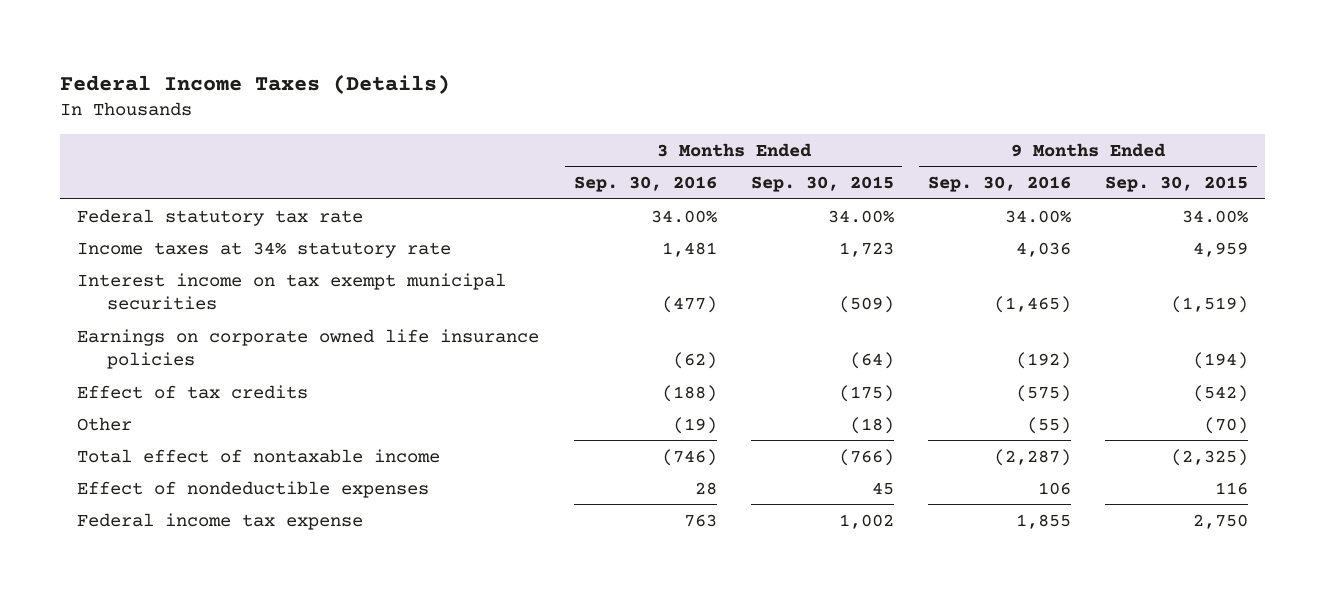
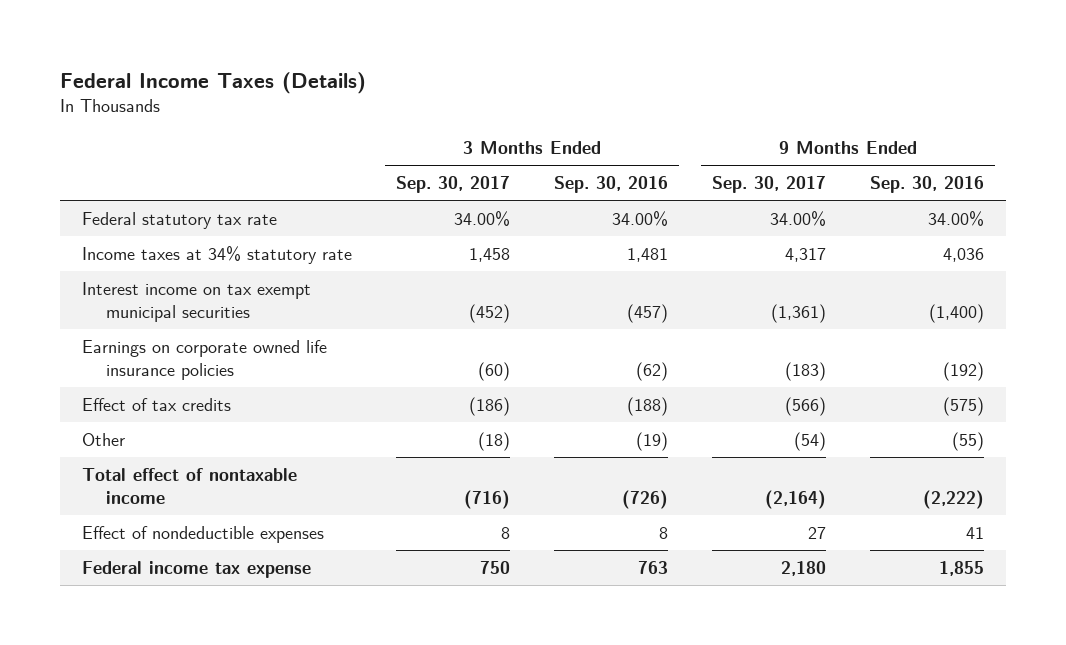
- | 3 Months Ended Sep. 30, 2016 | 3 Months Ended Sep. 30, 2015 | 9 Months Ended Sep. 30, 2016 | 9 Months Ended Sep. 30, 2015
+ | 3 Months Ended Sep. 30, 2017 | 3 Months Ended Sep. 30, 2016 | 9 Months Ended Sep. 30, 2017 | 9 Months Ended Sep. 30, 2016
- Interest income on tax exempt municipal securities | (477) | (509) | (1,465) | (1,519)
+ Interest income on tax exempt municipal securities | (452) | (457) | (1,361) | (1,400)
- Total effect of nontaxable income | (746) | (766) | (2,287) | (2,325)
- Effect of nondeductible expenses | 28 | 45 | 106 | 116
+ Total effect of nontaxable income | (716) | (726) | (2,164) | (2,222)
+ Effect of nondeductible expenses | 8 | 8 | 27 | 41

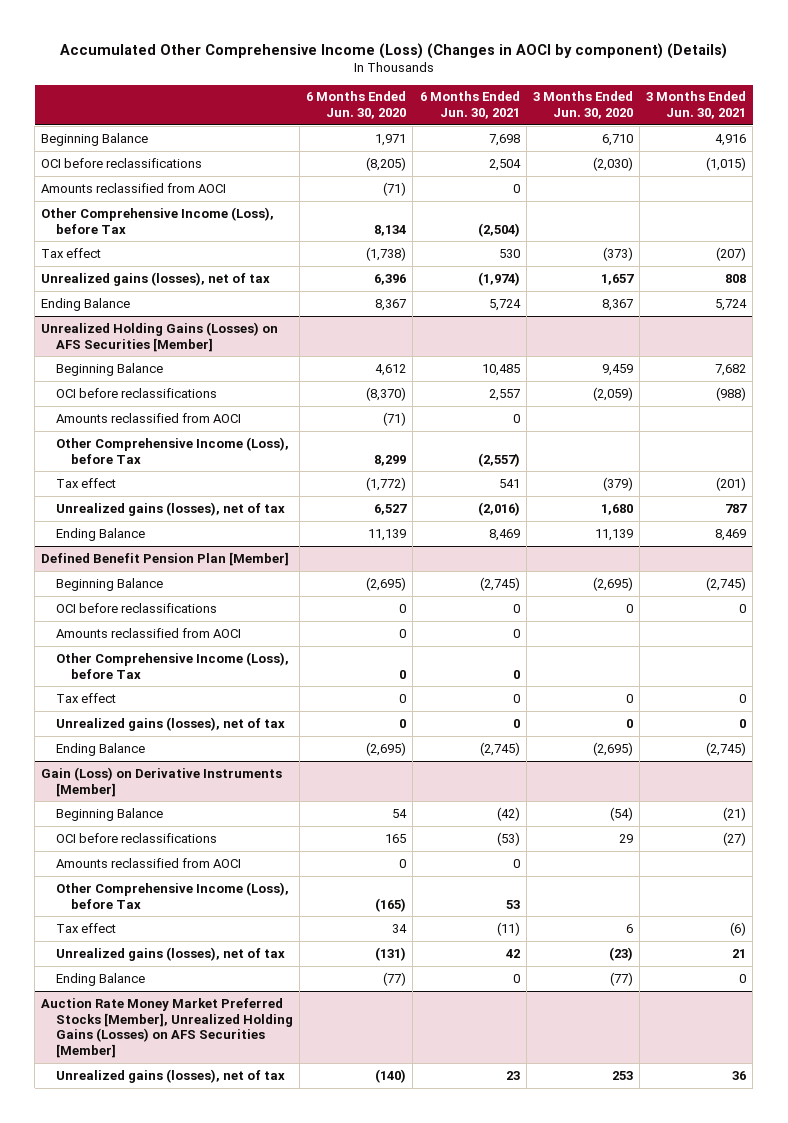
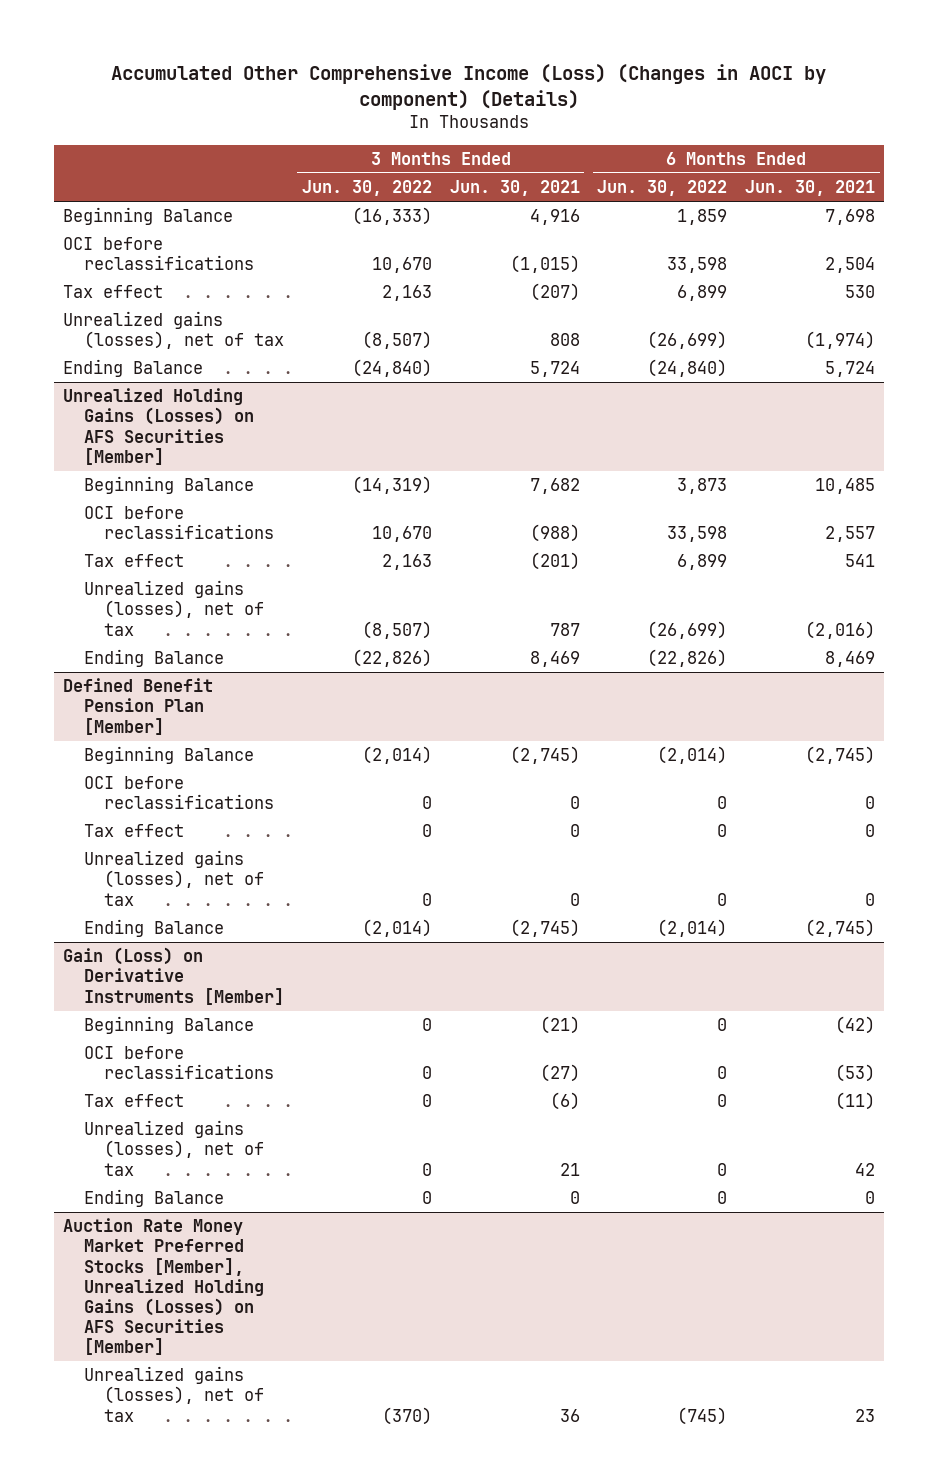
- | 6 Months Ended Jun. 30, 2020 | 6 Months Ended Jun. 30, 2021 | 3 Months Ended Jun. 30, 2020 | 3 Months Ended Jun. 30, 2021
+ | 3 Months Ended Jun. 30, 2022 | 3 Months Ended Jun. 30, 2021 | 6 Months Ended Jun. 30, 2022 | 6 Months Ended Jun. 30, 2021
- Amounts reclassified from AOCI | (71) | 0 | |
- Other Comprehensive Income (Loss), before Tax | 8,134 | (2,504) | |
@ Unrealized Holding Gains (Losses) on AFS Securities [Member]
- Amounts reclassified from AOCI | (71) | 0 | |
- Other Comprehensive Income (Loss), before Tax | 8,299 | (2,557) | |
@ Defined Benefit Pension Plan [Member]
- Amounts reclassified from AOCI | 0 | 0 | |
- Other Comprehensive Income (Loss), before Tax | 0 | 0 | |
@ Gain (Loss) on Derivative Instruments [Member]
- Amounts reclassified from AOCI | 0 | 0 | |
- Other Comprehensive Income (Loss), before Tax | (165) | 53 | |

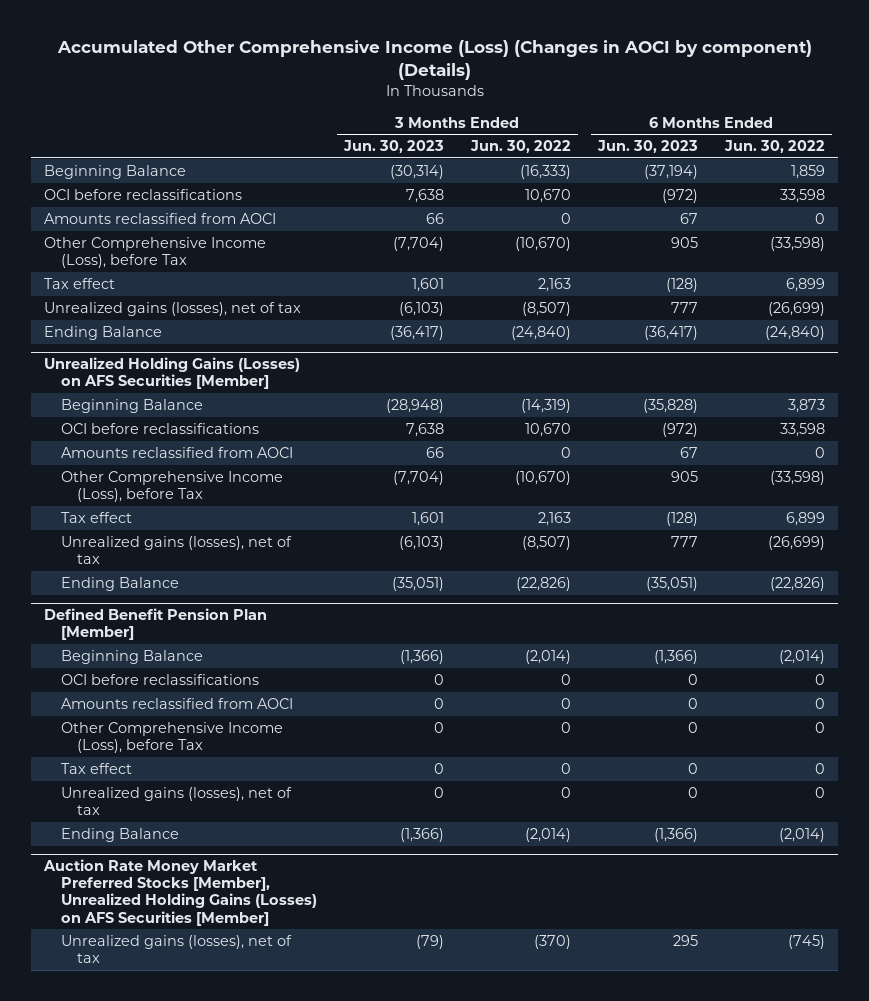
- | 3 Months Ended Jun. 30, 2022 | 3 Months Ended Jun. 30, 2021 | 6 Months Ended Jun. 30, 2022 | 6 Months Ended Jun. 30, 2021
+ | 3 Months Ended Jun. 30, 2023 | 3 Months Ended Jun. 30, 2022 | 6 Months Ended Jun. 30, 2023 | 6 Months Ended Jun. 30, 2022
+ Amounts reclassified from AOCI | 66 | 0 | 67 | 0
+ Other Comprehensive Income (Loss), before Tax | (7,704) | (10,670) | 905 | (33,598)
@ Unrealized Holding Gains (Losses) on AFS Securities [Member]
+ Amounts reclassified from AOCI | 66 | 0 | 67 | 0
+ Other Comprehensive Income (Loss), before Tax | (7,704) | (10,670) | 905 | (33,598)
@ Defined Benefit Pension Plan [Member]
+ Amounts reclassified from AOCI | 0 | 0 | 0 | 0
+ Other Comprehensive Income (Loss), before Tax | 0 | 0 | 0 | 0
- Gain (Loss) on Derivative Instruments [Member]
- Beginning Balance | 0 | (21) | 0 | (42)
- OCI before reclassifications | 0 | (27) | 0 | (53)
- Tax effect | 0 | (6) | 0 | (11)
- Unrealized gains (losses), net of tax | 0 | 21 | 0 | 42
- Ending Balance | 0 | 0 | 0 | 0

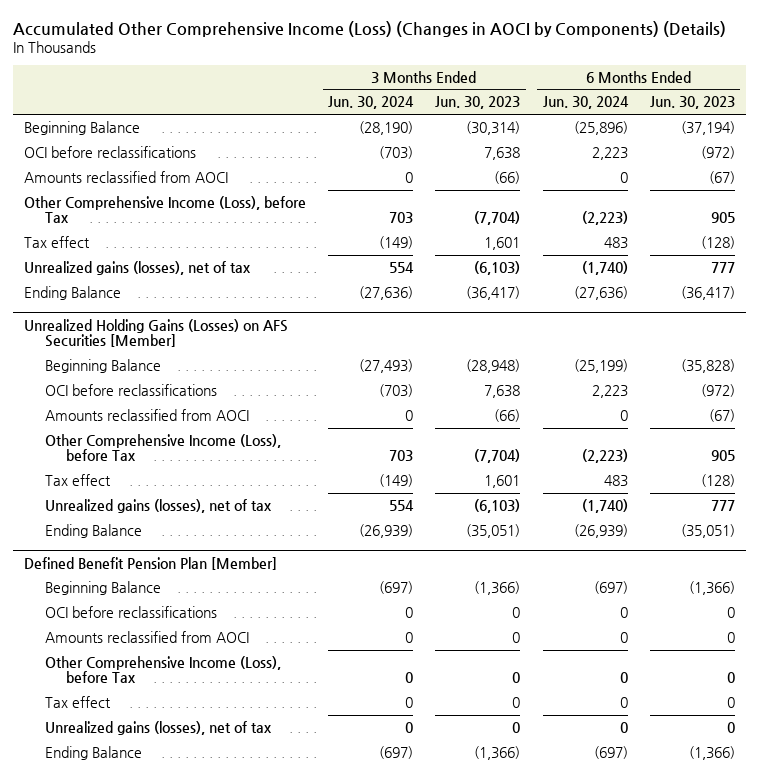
- Accumulated Other Comprehensive Income (Loss) (Changes in AOCI by component) (Details)
+ Accumulated Other Comprehensive Income (Loss) (Changes in AOCI by Components) (Details)
- | 3 Months Ended Jun. 30, 2023 | 3 Months Ended Jun. 30, 2022 | 6 Months Ended Jun. 30, 2023 | 6 Months Ended Jun. 30, 2022
+ | 3 Months Ended Jun. 30, 2024 | 3 Months Ended Jun. 30, 2023 | 6 Months Ended Jun. 30, 2024 | 6 Months Ended Jun. 30, 2023
- Amounts reclassified from AOCI | 66 | 0 | 67 | 0
+ Amounts reclassified from AOCI | 0 | (66) | 0 | (67)
@ Unrealized Holding Gains (Losses) on AFS Securities [Member]
- Amounts reclassified from AOCI | 66 | 0 | 67 | 0
+ Amounts reclassified from AOCI | 0 | (66) | 0 | (67)
- Auction Rate Money Market Preferred Stocks [Member], Unrealized Holding Gains (Losses) on AFS Securities [Member]
- Unrealized gains (losses), net of tax | (79) | (370) | 295 | (745)

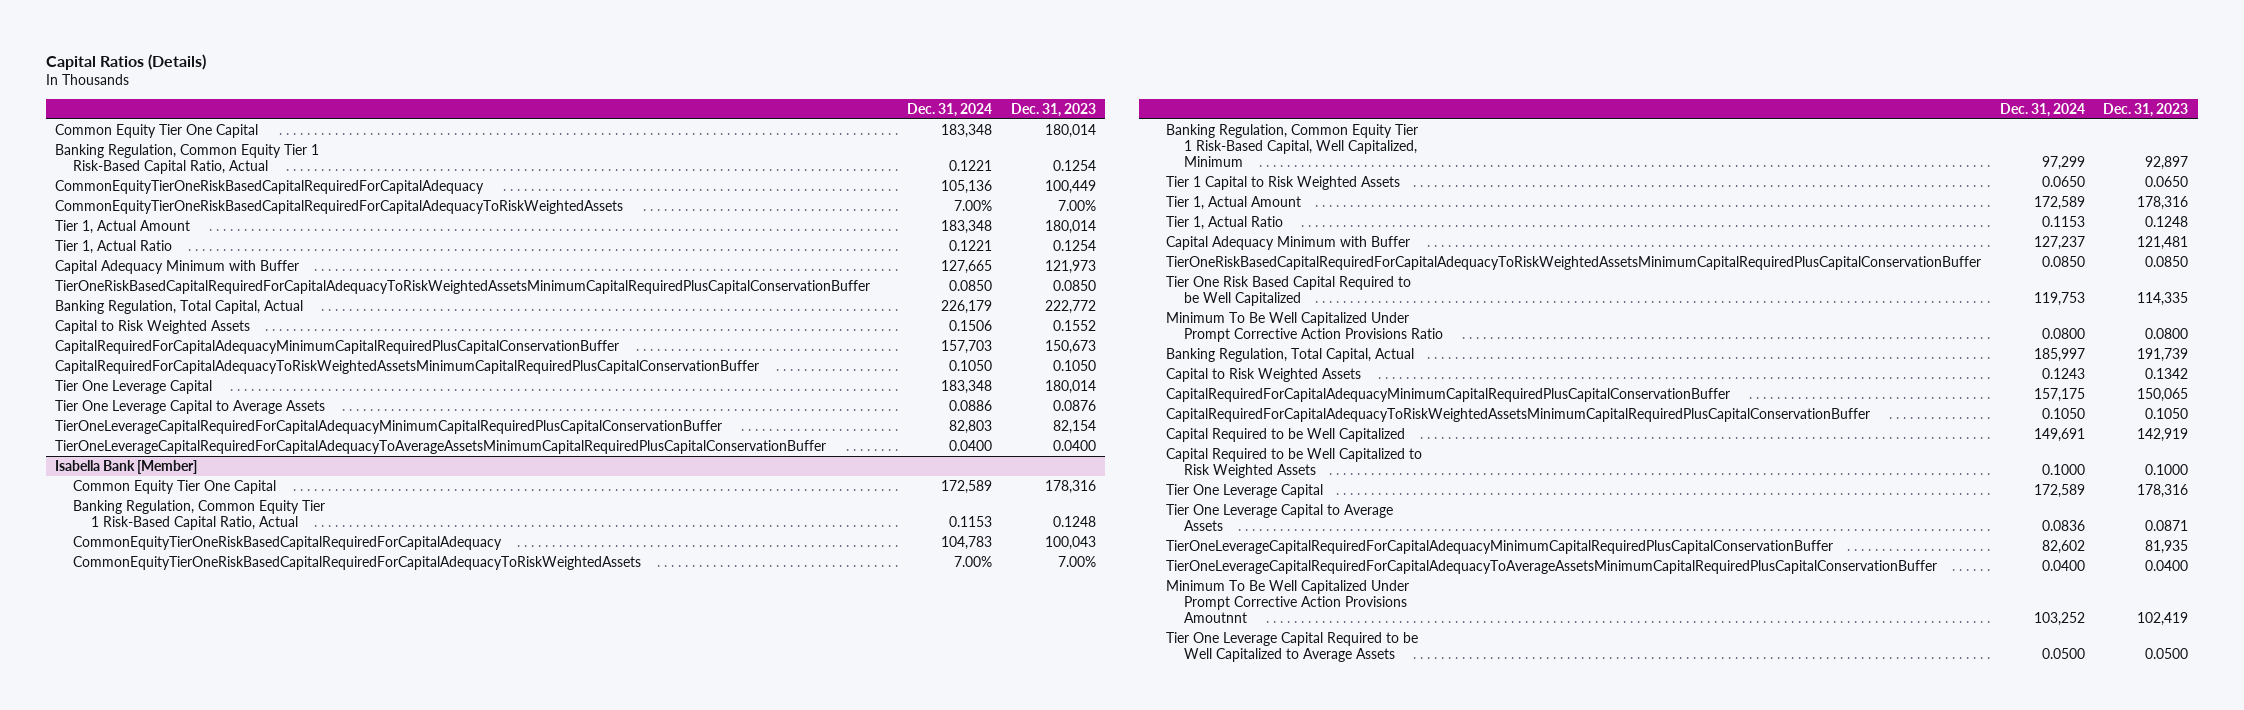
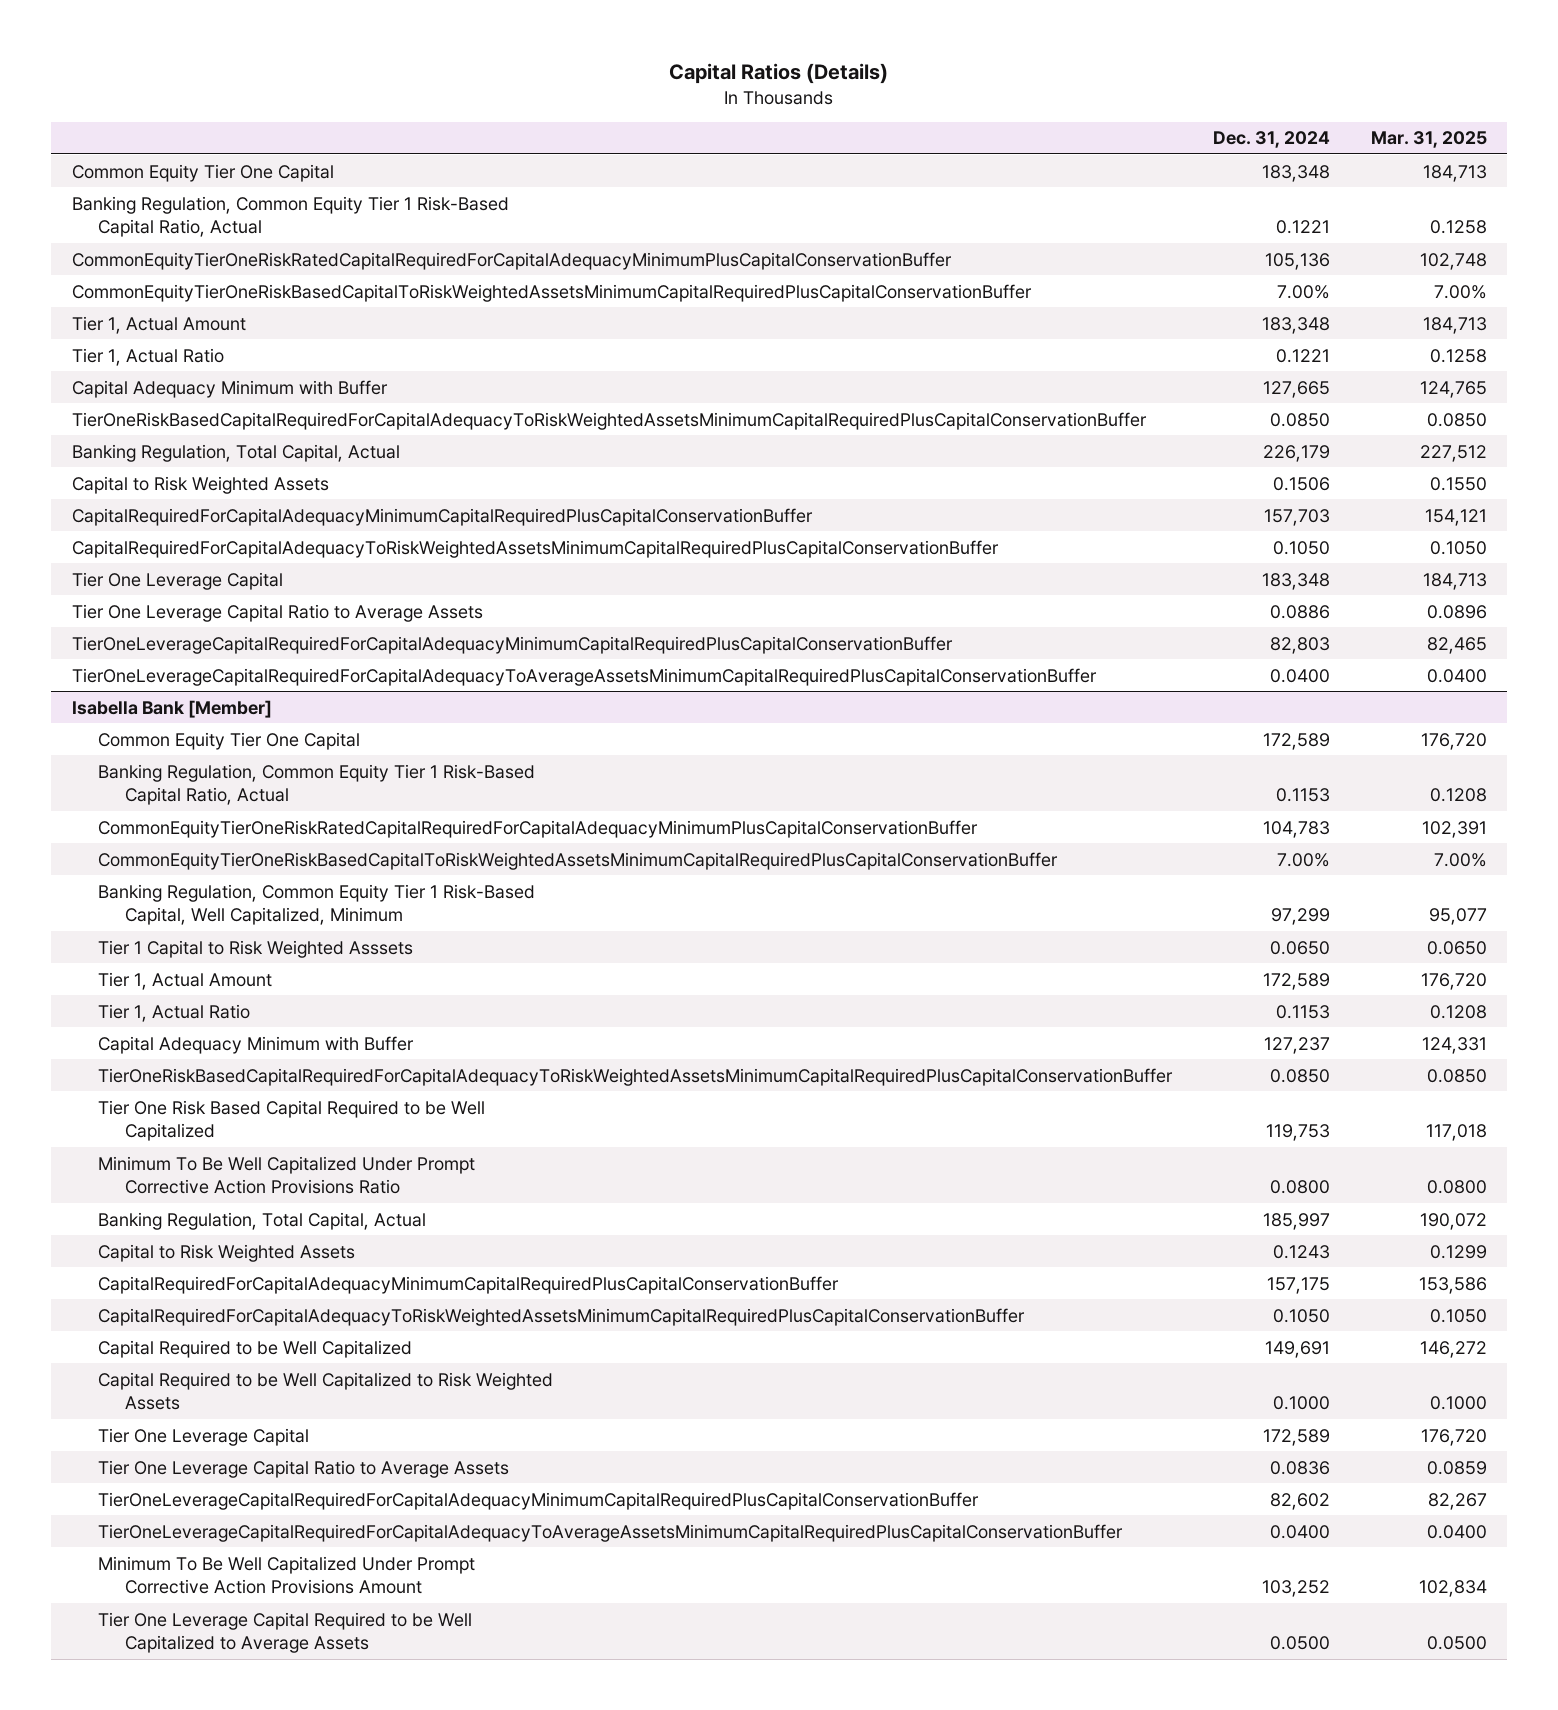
- | Dec. 31, 2024 | Dec. 31, 2023
+ | Dec. 31, 2024 | Mar. 31, 2025
- CommonEquityTierOneRiskBasedCapitalRequiredForCapitalAdequacy | 105,136 | 100,449
- CommonEquityTierOneRiskBasedCapitalRequiredForCapitalAdequacyToRiskWeightedAssets | 7.00% | 7.00%
+ CommonEquityTierOneRiskRatedCapitalRequiredForCapitalAdequacyMinimumPlusCapitalConservationBuffer | 105,136 | 102,748
+ CommonEquityTierOneRiskBasedCapitalToRiskWeightedAssetsMinimumCapitalRequiredPlusCapitalConservationBuffer | 7.00% | 7.00%
- Tier One Leverage Capital to Average Assets | 0.0886 | 0.0876
+ Tier One Leverage Capital Ratio to Average Assets | 0.0886 | 0.0896
@ Isabella Bank [Member]
- CommonEquityTierOneRiskBasedCapitalRequiredForCapitalAdequacy | 104,783 | 100,043
- CommonEquityTierOneRiskBasedCapitalRequiredForCapitalAdequacyToRiskWeightedAssets | 7.00% | 7.00%
+ CommonEquityTierOneRiskRatedCapitalRequiredForCapitalAdequacyMinimumPlusCapitalConservationBuffer | 104,783 | 102,391
+ CommonEquityTierOneRiskBasedCapitalToRiskWeightedAssetsMinimumCapitalRequiredPlusCapitalConservationBuffer | 7.00% | 7.00%
- Tier 1 Capital to Risk Weighted Assets | 0.0650 | 0.0650
+ Tier 1 Capital to Risk Weighted Asssets | 0.0650 | 0.0650
- Tier One Leverage Capital to Average Assets | 0.0836 | 0.0871
+ Tier One Leverage Capital Ratio to Average Assets | 0.0836 | 0.0859
- Minimum To Be Well Capitalized Under Prompt Corrective Action Provisions Amoutnnt | 103,252 | 102,419
+ Minimum To Be Well Capitalized Under Prompt Corrective Action Provisions Amount | 103,252 | 102,834

